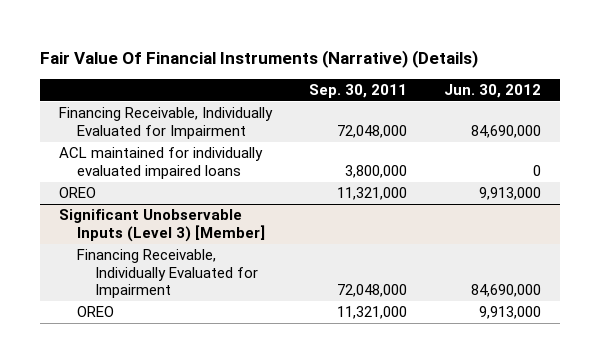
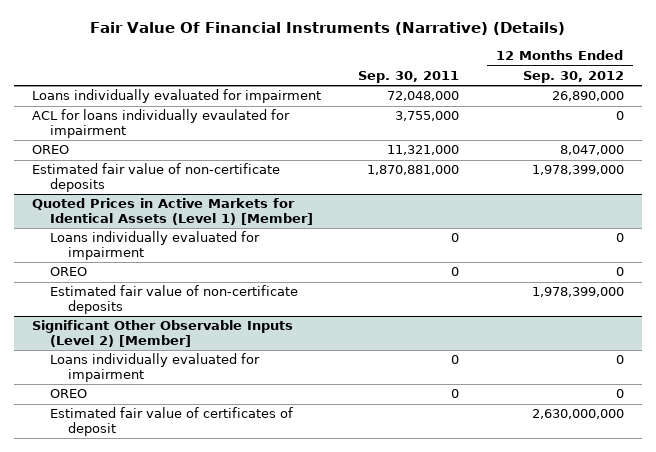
- | Sep. 30, 2011 | Jun. 30, 2012
+ | Sep. 30, 2011 | 12 Months Ended Sep. 30, 2012
- Financing Receivable, Individually Evaluated for Impairment | 72,048,000 | 84,690,000
- ACL maintained for individually evaluated impaired loans | 3,800,000 | 0
- OREO | 11,321,000 | 9,913,000
- Significant Unobservable Inputs (Level 3) [Member]
- Financing Receivable, Individually Evaluated for Impairment | 72,048,000 | 84,690,000
+ Loans individually evaluated for impairment | 72,048,000 | 26,890,000
+ ACL for loans individually evaulated for impairment | 3,755,000 | 0
+ Estimated fair value of non-certificate deposits | 1,870,881,000 | 1,978,399,000
+ Quoted Prices in Active Markets for Identical Assets (Level 1) [Member]
+ Loans individually evaluated for impairment | 0 | 0
+ OREO | 0 | 0
+ Estimated fair value of non-certificate deposits | | 1,978,399,000
+ Significant Other Observable Inputs (Level 2) [Member]
+ Loans individually evaluated for impairment | 0 | 0
+ OREO | 0 | 0
+ Estimated fair value of certificates of deposit | | 2,630,000,000

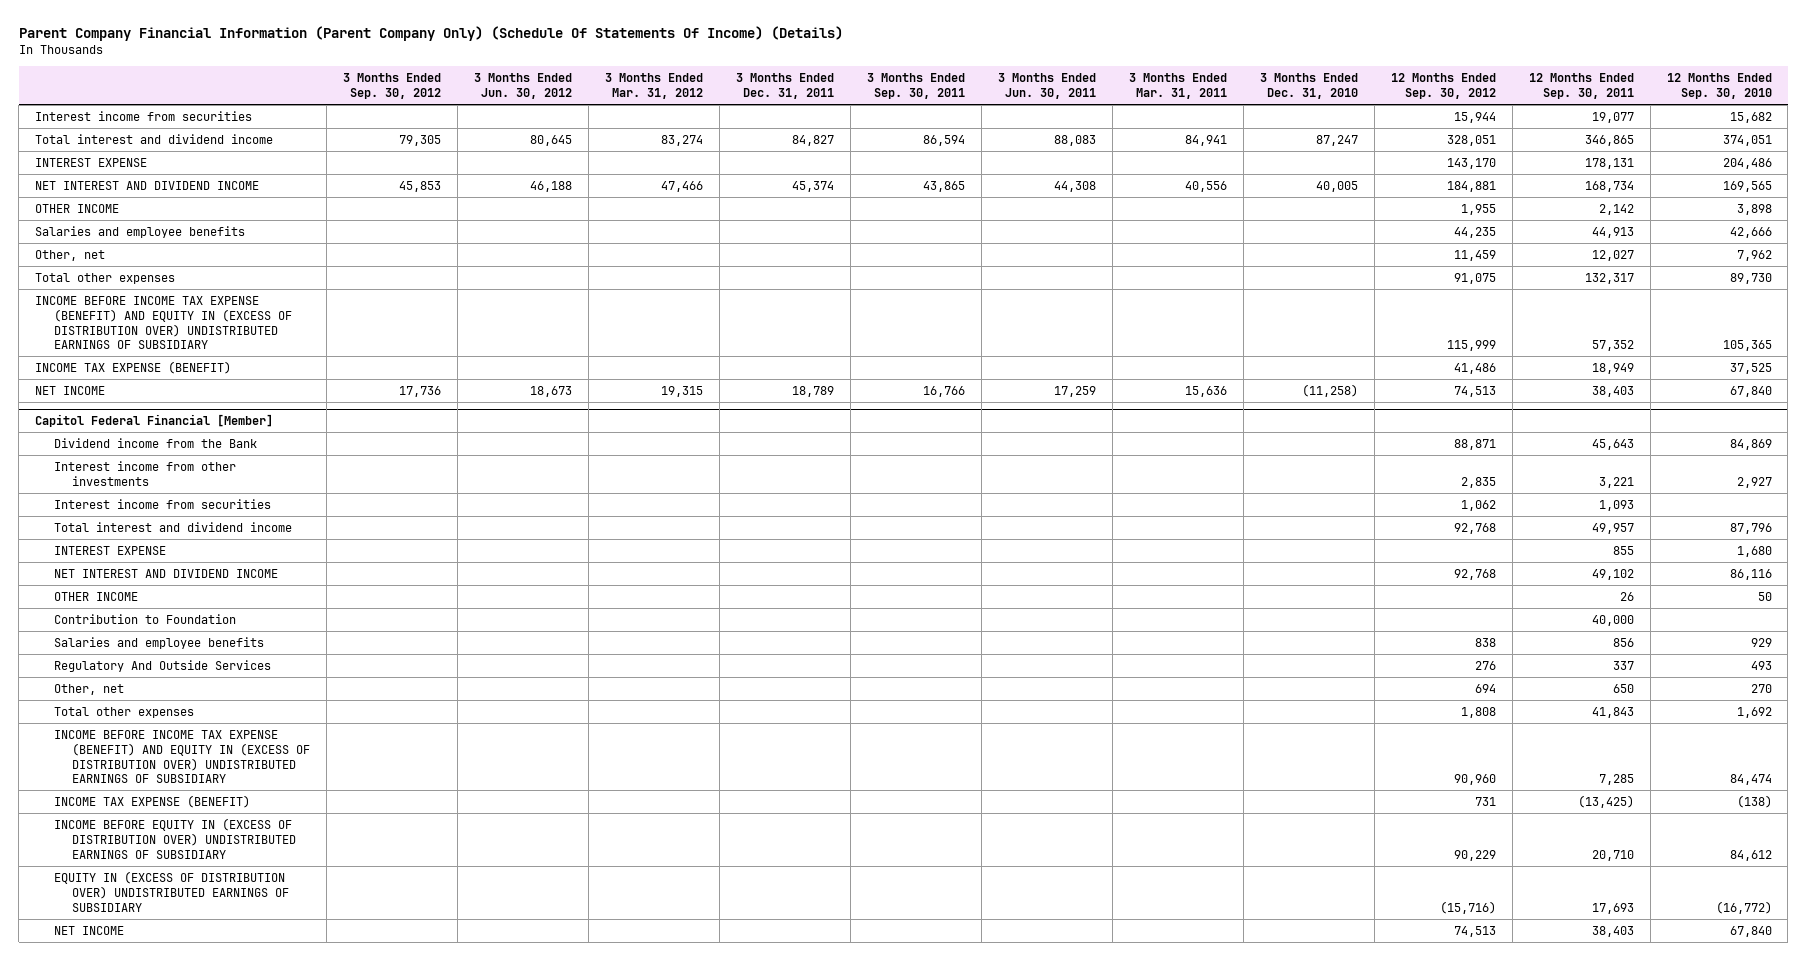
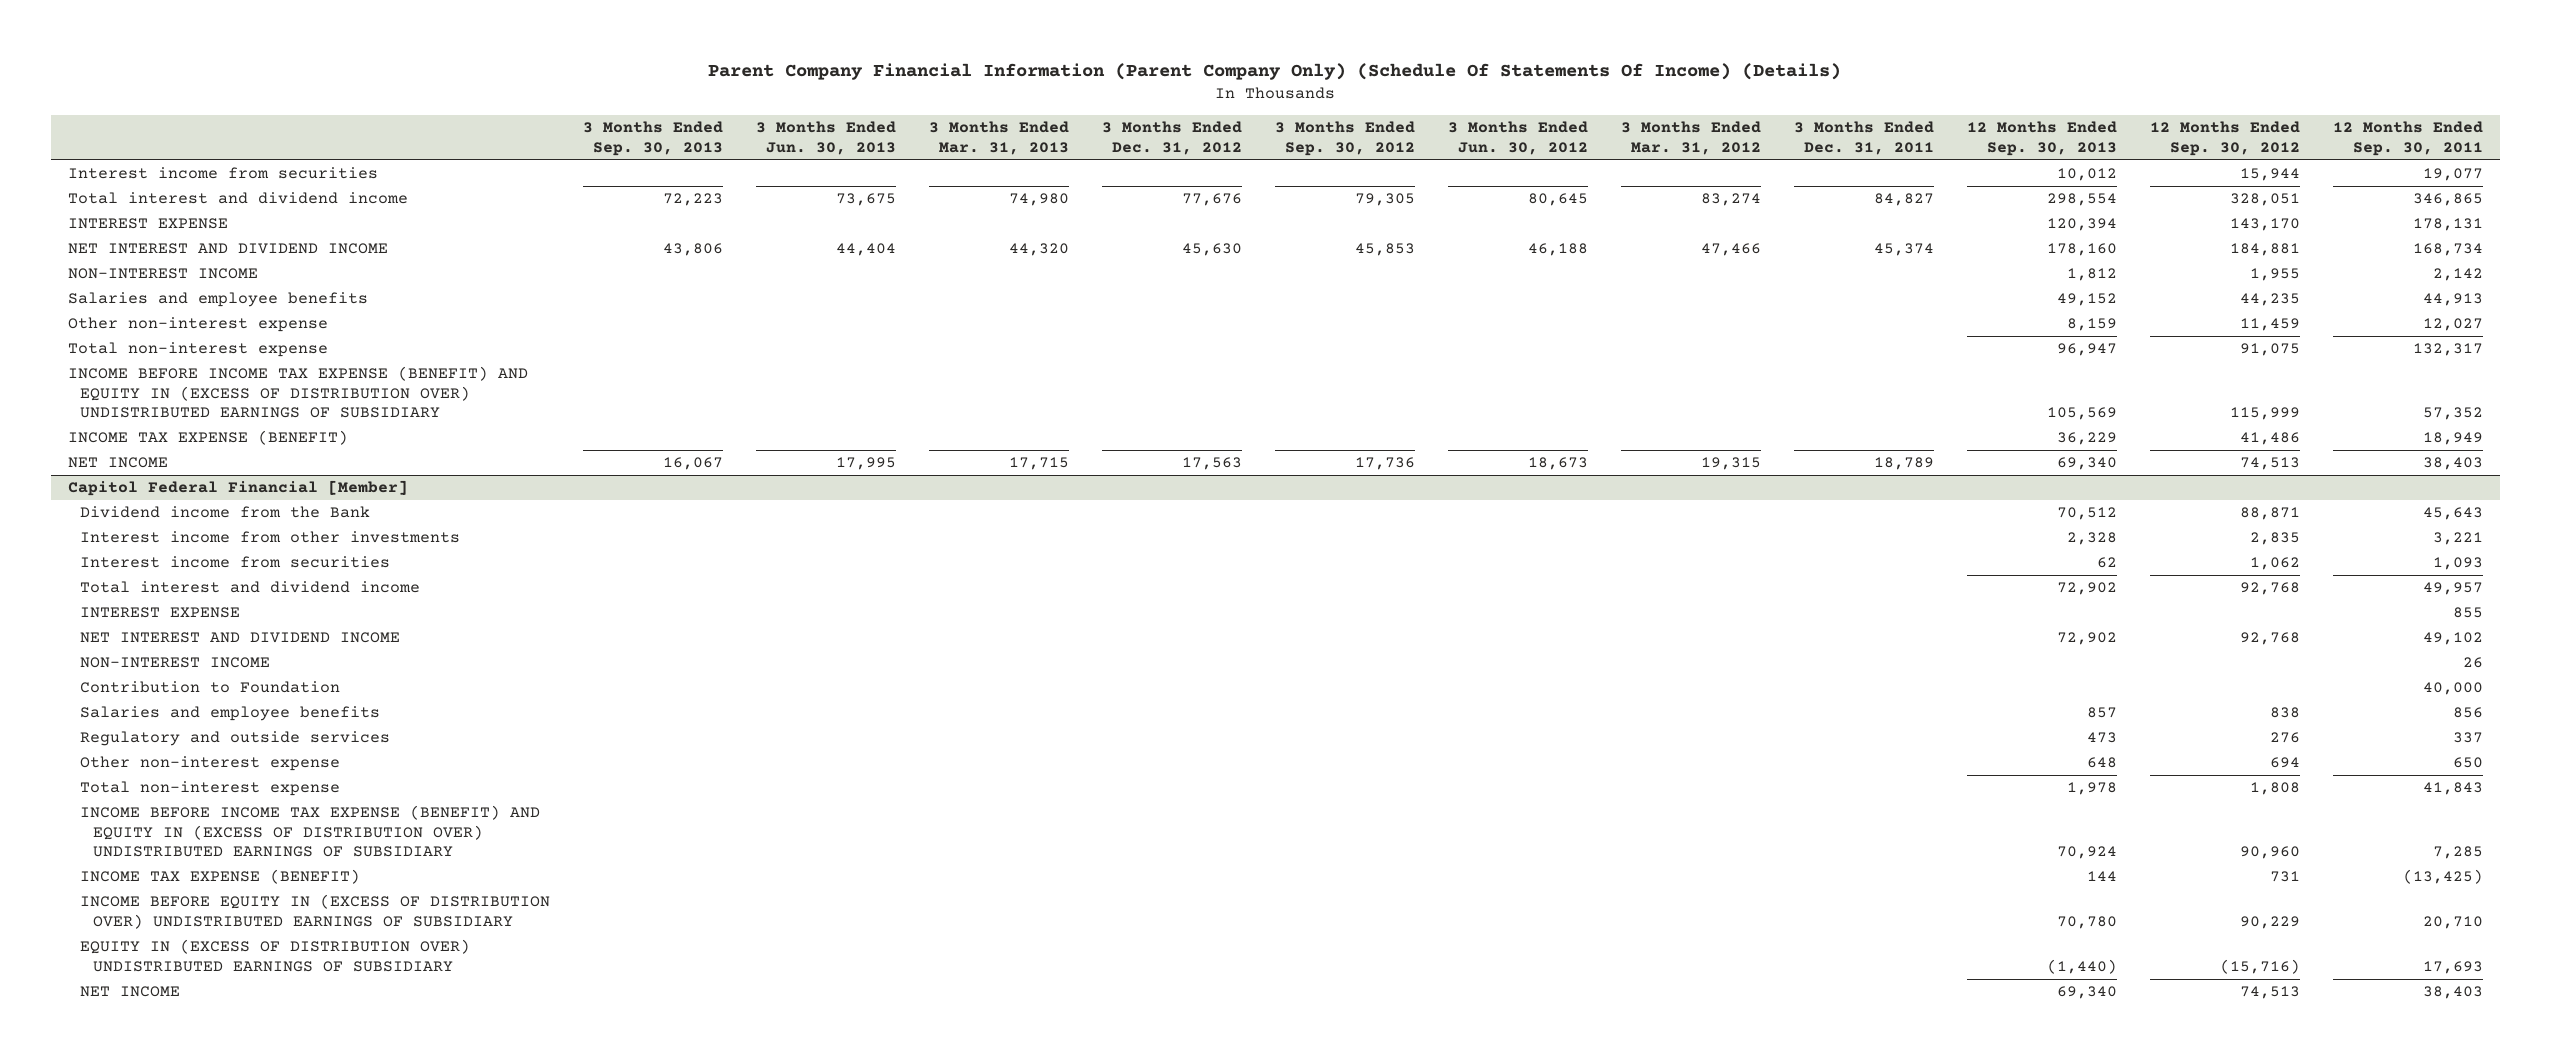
- | 3 Months Ended Sep. 30, 2012 | 3 Months Ended Jun. 30, 2012 | 3 Months Ended Mar. 31, 2012 | 3 Months Ended Dec. 31, 2011 | 3 Months Ended Sep. 30, 2011 | 3 Months Ended Jun. 30, 2011 | 3 Months Ended Mar. 31, 2011 | 3 Months Ended Dec. 31, 2010 | 12 Months Ended Sep. 30, 2012 | 12 Months Ended Sep. 30, 2011 | 12 Months Ended Sep. 30, 2010
+ | 3 Months Ended Sep. 30, 2013 | 3 Months Ended Jun. 30, 2013 | 3 Months Ended Mar. 31, 2013 | 3 Months Ended Dec. 31, 2012 | 3 Months Ended Sep. 30, 2012 | 3 Months Ended Jun. 30, 2012 | 3 Months Ended Mar. 31, 2012 | 3 Months Ended Dec. 31, 2011 | 12 Months Ended Sep. 30, 2013 | 12 Months Ended Sep. 30, 2012 | 12 Months Ended Sep. 30, 2011
- OTHER INCOME | | | | | | | | | 1,955 | 2,142 | 3,898
+ NON-INTEREST INCOME | | | | | | | | | 1,812 | 1,955 | 2,142
- Other, net | | | | | | | | | 11,459 | 12,027 | 7,962
- Total other expenses | | | | | | | | | 91,075 | 132,317 | 89,730
+ Other non-interest expense | | | | | | | | | 8,159 | 11,459 | 12,027
+ Total non-interest expense | | | | | | | | | 96,947 | 91,075 | 132,317
@ Capitol Federal Financial [Member]
- OTHER INCOME | | | | | | | | | | 26 | 50
+ NON-INTEREST INCOME | | | | | | | | | | | 26
- Regulatory And Outside Services | | | | | | | | | 276 | 337 | 493
- Other, net | | | | | | | | | 694 | 650 | 270
- Total other expenses | | | | | | | | | 1,808 | 41,843 | 1,692
+ Regulatory and outside services | | | | | | | | | 473 | 276 | 337
+ Other non-interest expense | | | | | | | | | 648 | 694 | 650
+ Total non-interest expense | | | | | | | | | 1,978 | 1,808 | 41,843

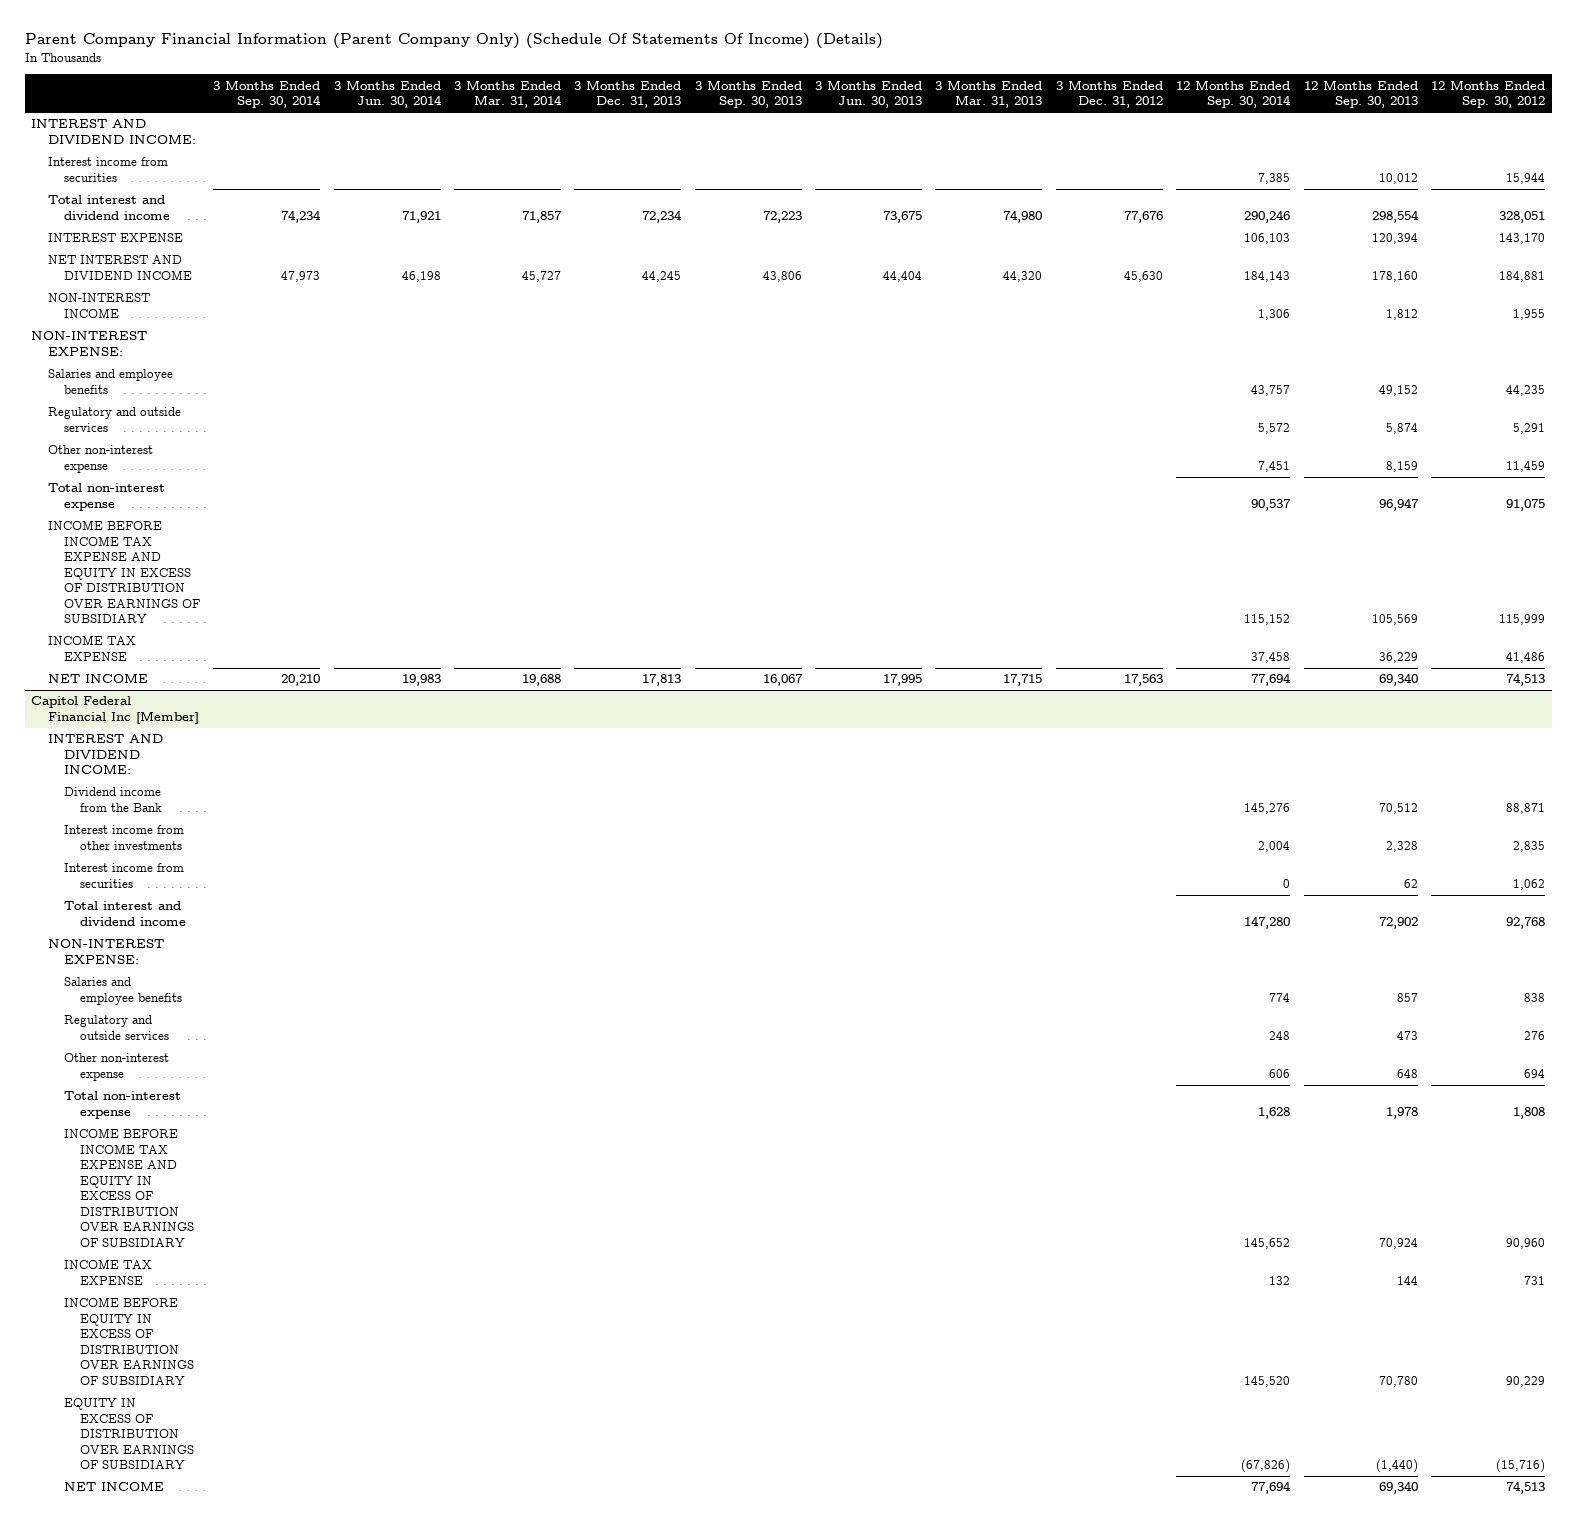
- | 3 Months Ended Sep. 30, 2013 | 3 Months Ended Jun. 30, 2013 | 3 Months Ended Mar. 31, 2013 | 3 Months Ended Dec. 31, 2012 | 3 Months Ended Sep. 30, 2012 | 3 Months Ended Jun. 30, 2012 | 3 Months Ended Mar. 31, 2012 | 3 Months Ended Dec. 31, 2011 | 12 Months Ended Sep. 30, 2013 | 12 Months Ended Sep. 30, 2012 | 12 Months Ended Sep. 30, 2011
+ | 3 Months Ended Sep. 30, 2014 | 3 Months Ended Jun. 30, 2014 | 3 Months Ended Mar. 31, 2014 | 3 Months Ended Dec. 31, 2013 | 3 Months Ended Sep. 30, 2013 | 3 Months Ended Jun. 30, 2013 | 3 Months Ended Mar. 31, 2013 | 3 Months Ended Dec. 31, 2012 | 12 Months Ended Sep. 30, 2014 | 12 Months Ended Sep. 30, 2013 | 12 Months Ended Sep. 30, 2012
+ INTEREST AND DIVIDEND INCOME:
+ NON-INTEREST EXPENSE:
+ Regulatory and outside services | | | | | | | | | 5,572 | 5,874 | 5,291
- INCOME BEFORE INCOME TAX EXPENSE (BENEFIT) AND EQUITY IN (EXCESS OF DISTRIBUTION OVER) UNDISTRIBUTED EARNINGS OF SUBSIDIARY | | | | | | | | | 105,569 | 115,999 | 57,352
- INCOME TAX EXPENSE (BENEFIT) | | | | | | | | | 36,229 | 41,486 | 18,949
+ INCOME BEFORE INCOME TAX EXPENSE AND EQUITY IN EXCESS OF DISTRIBUTION OVER EARNINGS OF SUBSIDIARY | | | | | | | | | 115,152 | 105,569 | 115,999
+ INCOME TAX EXPENSE | | | | | | | | | 37,458 | 36,229 | 41,486
- Capitol Federal Financial [Member]
+ Capitol Federal Financial Inc [Member]
+ INTEREST AND DIVIDEND INCOME:
- INTEREST EXPENSE | | | | | | | | | | | 855
- NET INTEREST AND DIVIDEND INCOME | | | | | | | | | 72,902 | 92,768 | 49,102
- NON-INTEREST INCOME | | | | | | | | | | | 26
- Contribution to Foundation | | | | | | | | | | | 40,000
+ NON-INTEREST EXPENSE:
- INCOME BEFORE INCOME TAX EXPENSE (BENEFIT) AND EQUITY IN (EXCESS OF DISTRIBUTION OVER) UNDISTRIBUTED EARNINGS OF SUBSIDIARY | | | | | | | | | 70,924 | 90,960 | 7,285
- INCOME TAX EXPENSE (BENEFIT) | | | | | | | | | 144 | 731 | (13,425)
- INCOME BEFORE EQUITY IN (EXCESS OF DISTRIBUTION OVER) UNDISTRIBUTED EARNINGS OF SUBSIDIARY | | | | | | | | | 70,780 | 90,229 | 20,710
- EQUITY IN (EXCESS OF DISTRIBUTION OVER) UNDISTRIBUTED EARNINGS OF SUBSIDIARY | | | | | | | | | (1,440) | (15,716) | 17,693
+ INCOME BEFORE INCOME TAX EXPENSE AND EQUITY IN EXCESS OF DISTRIBUTION OVER EARNINGS OF SUBSIDIARY | | | | | | | | | 145,652 | 70,924 | 90,960
+ INCOME TAX EXPENSE | | | | | | | | | 132 | 144 | 731
+ INCOME BEFORE EQUITY IN EXCESS OF DISTRIBUTION OVER EARNINGS OF SUBSIDIARY | | | | | | | | | 145,520 | 70,780 | 90,229
+ EQUITY IN EXCESS OF DISTRIBUTION OVER EARNINGS OF SUBSIDIARY | | | | | | | | | (67,826) | (1,440) | (15,716)

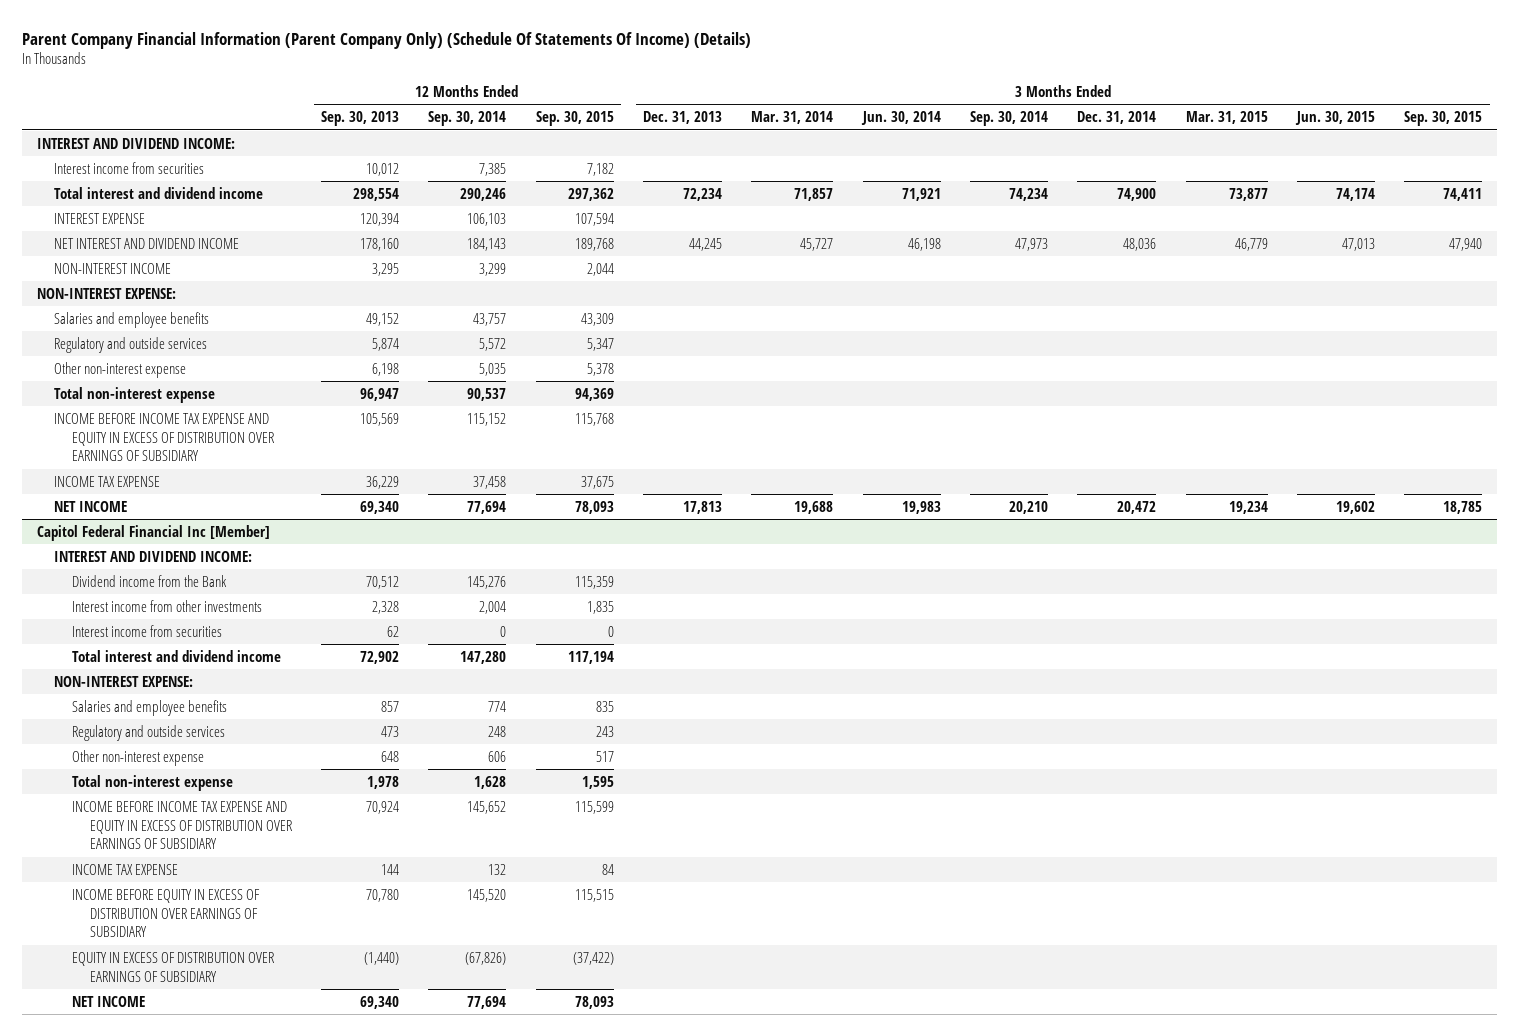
- | 3 Months Ended Sep. 30, 2014 | 3 Months Ended Jun. 30, 2014 | 3 Months Ended Mar. 31, 2014 | 3 Months Ended Dec. 31, 2013 | 3 Months Ended Sep. 30, 2013 | 3 Months Ended Jun. 30, 2013 | 3 Months Ended Mar. 31, 2013 | 3 Months Ended Dec. 31, 2012 | 12 Months Ended Sep. 30, 2014 | 12 Months Ended Sep. 30, 2013 | 12 Months Ended Sep. 30, 2012
+ | 12 Months Ended Sep. 30, 2013 | 12 Months Ended Sep. 30, 2014 | 12 Months Ended Sep. 30, 2015 | 3 Months Ended Dec. 31, 2013 | 3 Months Ended Mar. 31, 2014 | 3 Months Ended Jun. 30, 2014 | 3 Months Ended Sep. 30, 2014 | 3 Months Ended Dec. 31, 2014 | 3 Months Ended Mar. 31, 2015 | 3 Months Ended Jun. 30, 2015 | 3 Months Ended Sep. 30, 2015
- NON-INTEREST INCOME | | | | | | | | | 1,306 | 1,812 | 1,955
+ NON-INTEREST INCOME | 3,295 | 3,299 | 2,044 | | | | | | | |
- Other non-interest expense | | | | | | | | | 7,451 | 8,159 | 11,459
+ Other non-interest expense | 6,198 | 5,035 | 5,378 | | | | | | | |

